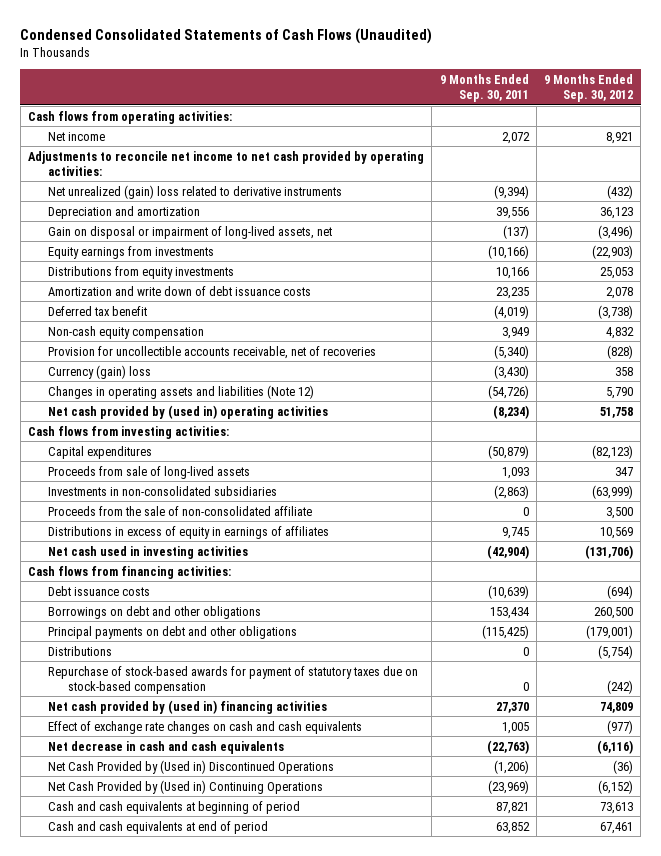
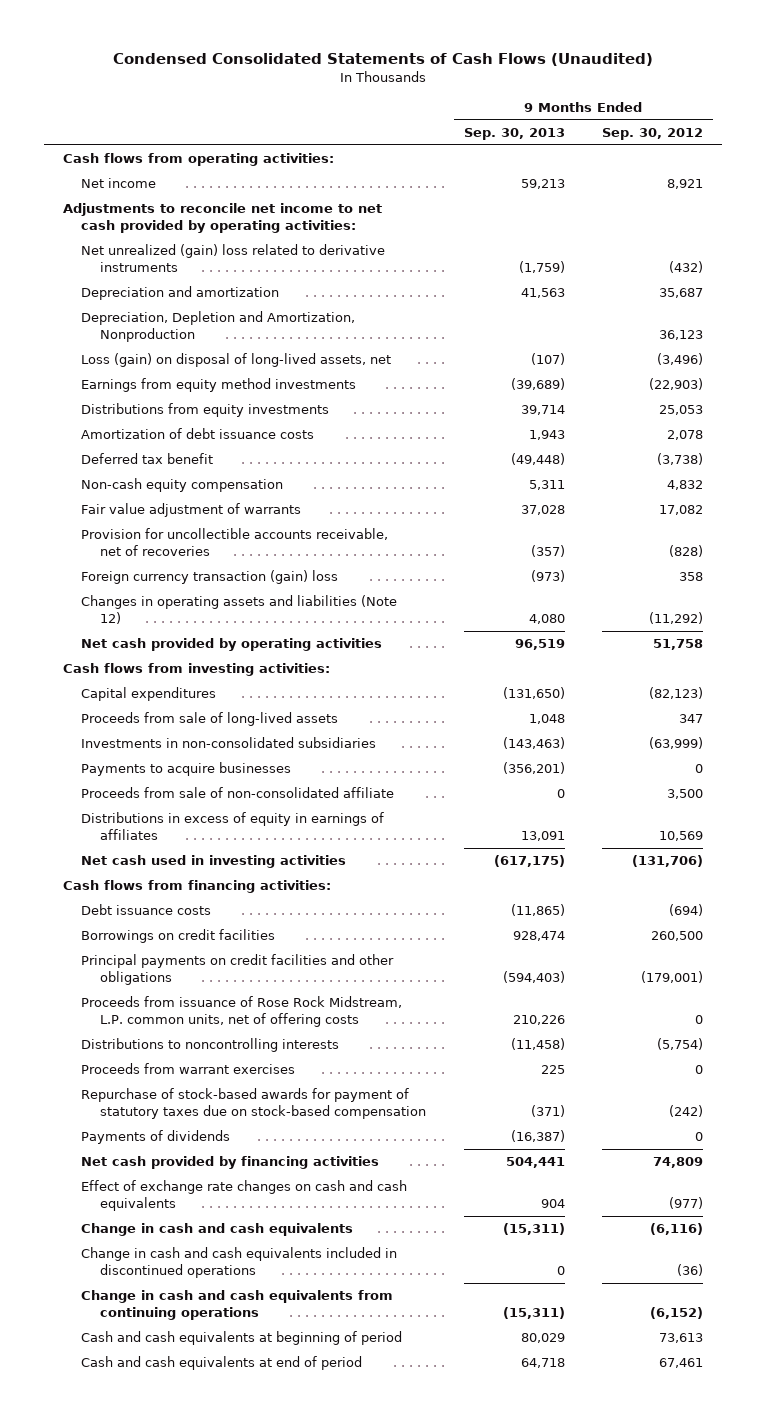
- | 9 Months Ended Sep. 30, 2011 | 9 Months Ended Sep. 30, 2012
+ | 9 Months Ended Sep. 30, 2013 | 9 Months Ended Sep. 30, 2012
- Depreciation and amortization | 39,556 | 36,123
- Gain on disposal or impairment of long-lived assets, net | (137) | (3,496)
- Equity earnings from investments | (10,166) | (22,903)
+ Depreciation and amortization | 41,563 | 35,687
+ Depreciation, Depletion and Amortization, Nonproduction | | 36,123
+ Loss (gain) on disposal of long-lived assets, net | (107) | (3,496)
+ Earnings from equity method investments | (39,689) | (22,903)
- Amortization and write down of debt issuance costs | 23,235 | 2,078
+ Amortization of debt issuance costs | 1,943 | 2,078
+ Fair value adjustment of warrants | 37,028 | 17,082
- Currency (gain) loss | (3,430) | 358
- Changes in operating assets and liabilities (Note 12) | (54,726) | 5,790
- Net cash provided by (used in) operating activities | (8,234) | 51,758
+ Foreign currency transaction (gain) loss | (973) | 358
+ Changes in operating assets and liabilities (Note 12) | 4,080 | (11,292)
+ Net cash provided by operating activities | 96,519 | 51,758
- Proceeds from the sale of non-consolidated affiliate | 0 | 3,500
+ Payments to acquire businesses | (356,201) | 0
+ Proceeds from sale of non-consolidated affiliate | 0 | 3,500
- Borrowings on debt and other obligations | 153,434 | 260,500
- Principal payments on debt and other obligations | (115,425) | (179,001)
- Distributions | 0 | (5,754)
+ Borrowings on credit facilities | 928,474 | 260,500
+ Principal payments on credit facilities and other obligations | (594,403) | (179,001)
+ Proceeds from issuance of Rose Rock Midstream, L.P. common units, net of offering costs | 210,226 | 0
+ Distributions to noncontrolling interests | (11,458) | (5,754)
+ Proceeds from warrant exercises | 225 | 0
- Net cash provided by (used in) financing activities | 27,370 | 74,809
+ Payments of dividends | (16,387) | 0
+ Net cash provided by financing activities | 504,441 | 74,809
- Net decrease in cash and cash equivalents | (22,763) | (6,116)
- Net Cash Provided by (Used in) Discontinued Operations | (1,206) | (36)
- Net Cash Provided by (Used in) Continuing Operations | (23,969) | (6,152)
+ Change in cash and cash equivalents | (15,311) | (6,116)
+ Change in cash and cash equivalents included in discontinued operations | 0 | (36)
+ Change in cash and cash equivalents from continuing operations | (15,311) | (6,152)

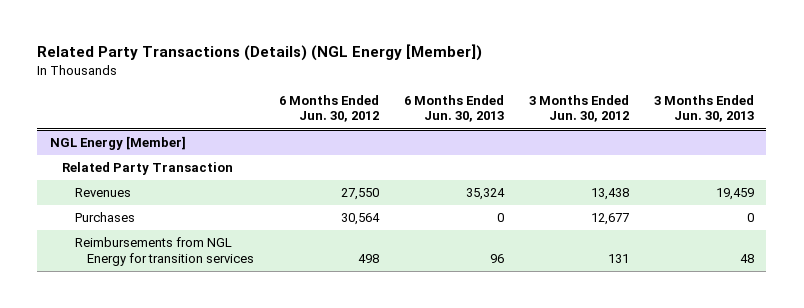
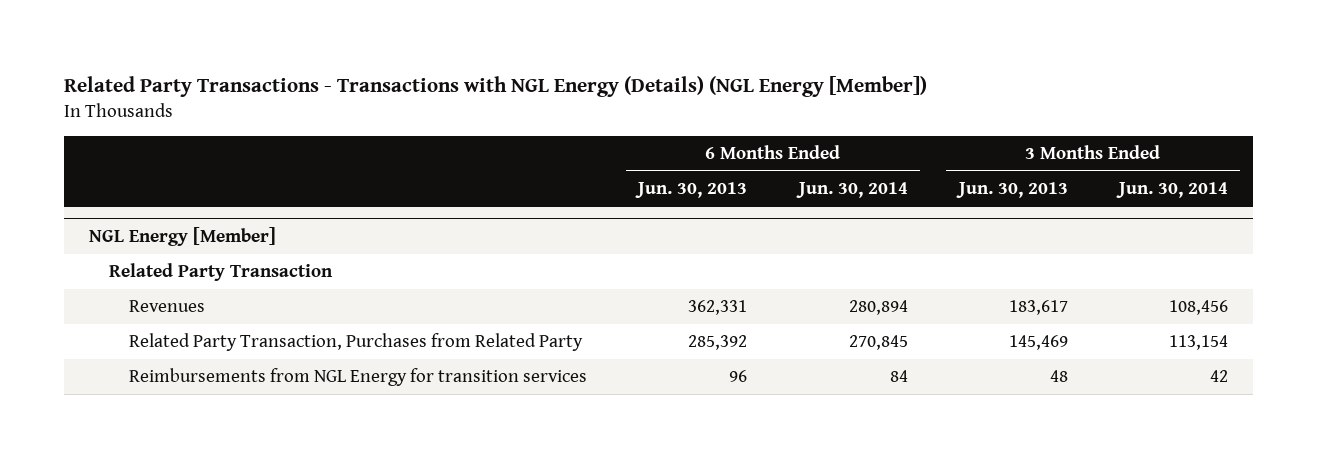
- Related Party Transactions (Details) (NGL Energy [Member])
+ Related Party Transactions - Transactions with NGL Energy (Details) (NGL Energy [Member])
- | 6 Months Ended Jun. 30, 2012 | 6 Months Ended Jun. 30, 2013 | 3 Months Ended Jun. 30, 2012 | 3 Months Ended Jun. 30, 2013
+ | 6 Months Ended Jun. 30, 2013 | 6 Months Ended Jun. 30, 2014 | 3 Months Ended Jun. 30, 2013 | 3 Months Ended Jun. 30, 2014
@ NGL Energy [Member]
- Revenues | 27,550 | 35,324 | 13,438 | 19,459
- Purchases | 30,564 | 0 | 12,677 | 0
+ Revenues | 362,331 | 280,894 | 183,617 | 108,456
+ Related Party Transaction, Purchases from Related Party | 285,392 | 270,845 | 145,469 | 113,154

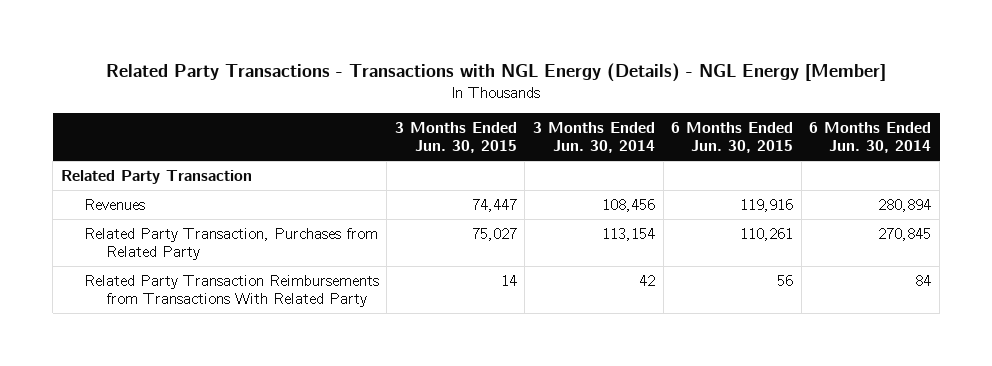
- Related Party Transactions - Transactions with NGL Energy (Details) (NGL Energy [Member])
+ Related Party Transactions - Transactions with NGL Energy (Details) - NGL Energy [Member]
- | 6 Months Ended Jun. 30, 2013 | 6 Months Ended Jun. 30, 2014 | 3 Months Ended Jun. 30, 2013 | 3 Months Ended Jun. 30, 2014
+ | 3 Months Ended Jun. 30, 2015 | 3 Months Ended Jun. 30, 2014 | 6 Months Ended Jun. 30, 2015 | 6 Months Ended Jun. 30, 2014
- NGL Energy [Member]
- Reimbursements from NGL Energy for transition services | 96 | 84 | 48 | 42
+ Related Party Transaction Reimbursements from Transactions With Related Party | 14 | 42 | 56 | 84

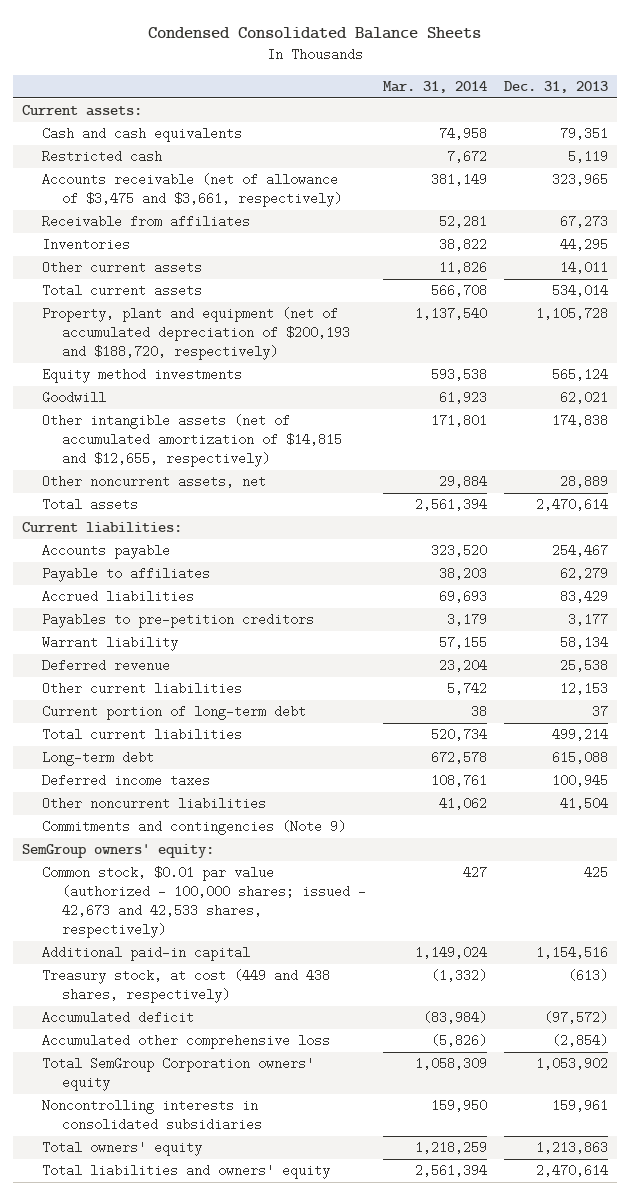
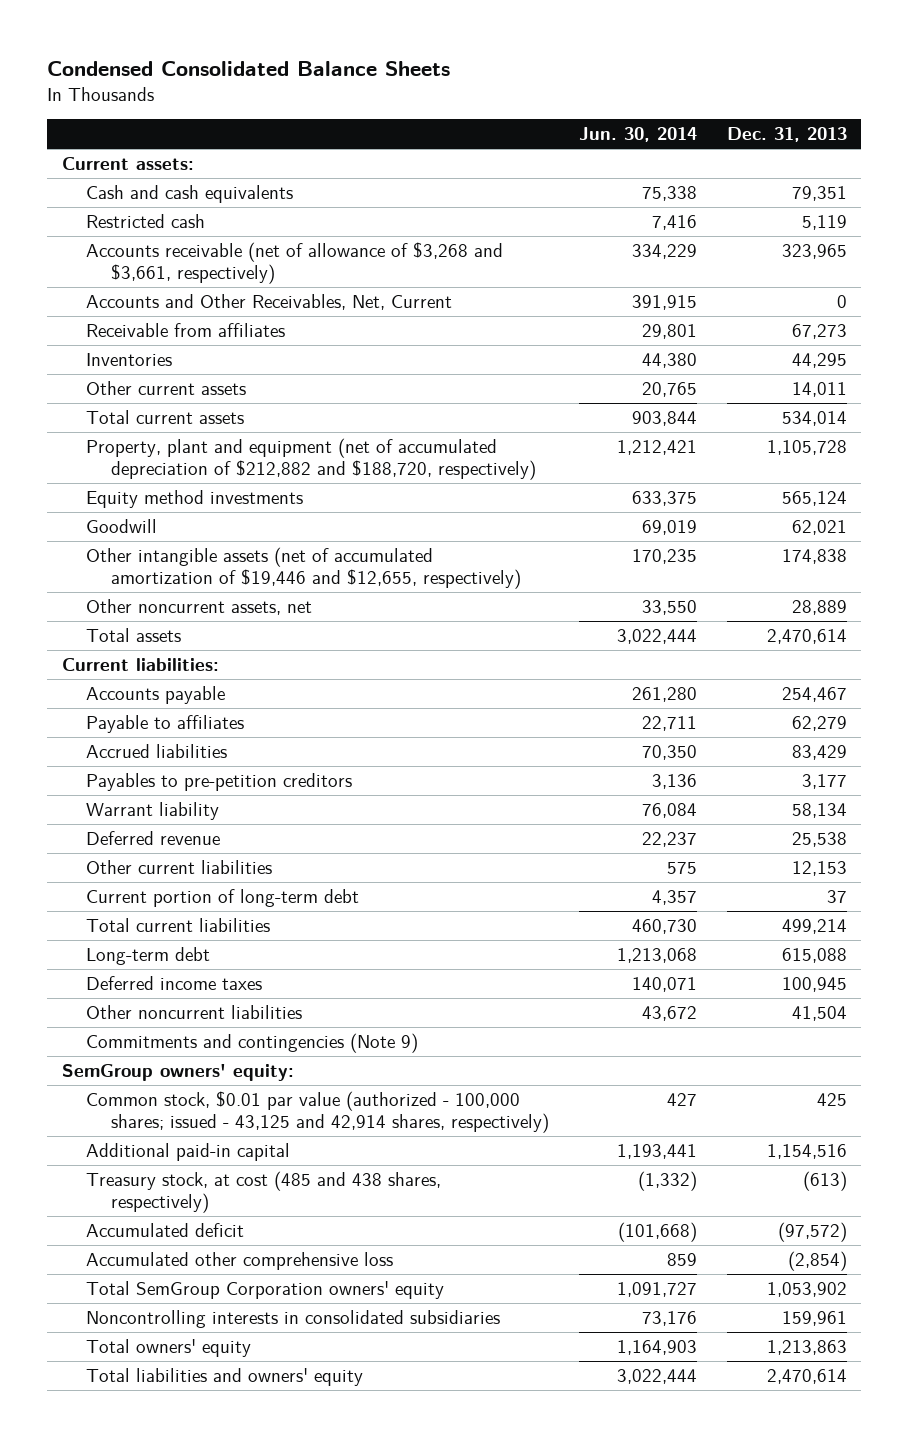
- | Mar. 31, 2014 | Dec. 31, 2013
+ | Jun. 30, 2014 | Dec. 31, 2013
- Accounts receivable (net of allowance of $3,475 and $3,661, respectively) | 381,149 | 323,965
+ Accounts receivable (net of allowance of $3,268 and $3,661, respectively) | 334,229 | 323,965
+ Accounts and Other Receivables, Net, Current | 391,915 | 0
- Property, plant and equipment (net of accumulated depreciation of $200,193 and $188,720, respectively) | 1,137,540 | 1,105,728
+ Property, plant and equipment (net of accumulated depreciation of $212,882 and $188,720, respectively) | 1,212,421 | 1,105,728
- Other intangible assets (net of accumulated amortization of $14,815 and $12,655, respectively) | 171,801 | 174,838
+ Other intangible assets (net of accumulated amortization of $19,446 and $12,655, respectively) | 170,235 | 174,838
- Common stock, $0.01 par value (authorized - 100,000 shares; issued - 42,673 and 42,533 shares, respectively) | 427 | 425
+ Common stock, $0.01 par value (authorized - 100,000 shares; issued - 43,125 and 42,914 shares, respectively) | 427 | 425
- Treasury stock, at cost (449 and 438 shares, respectively) | (1,332) | (613)
+ Treasury stock, at cost (485 and 438 shares, respectively) | (1,332) | (613)

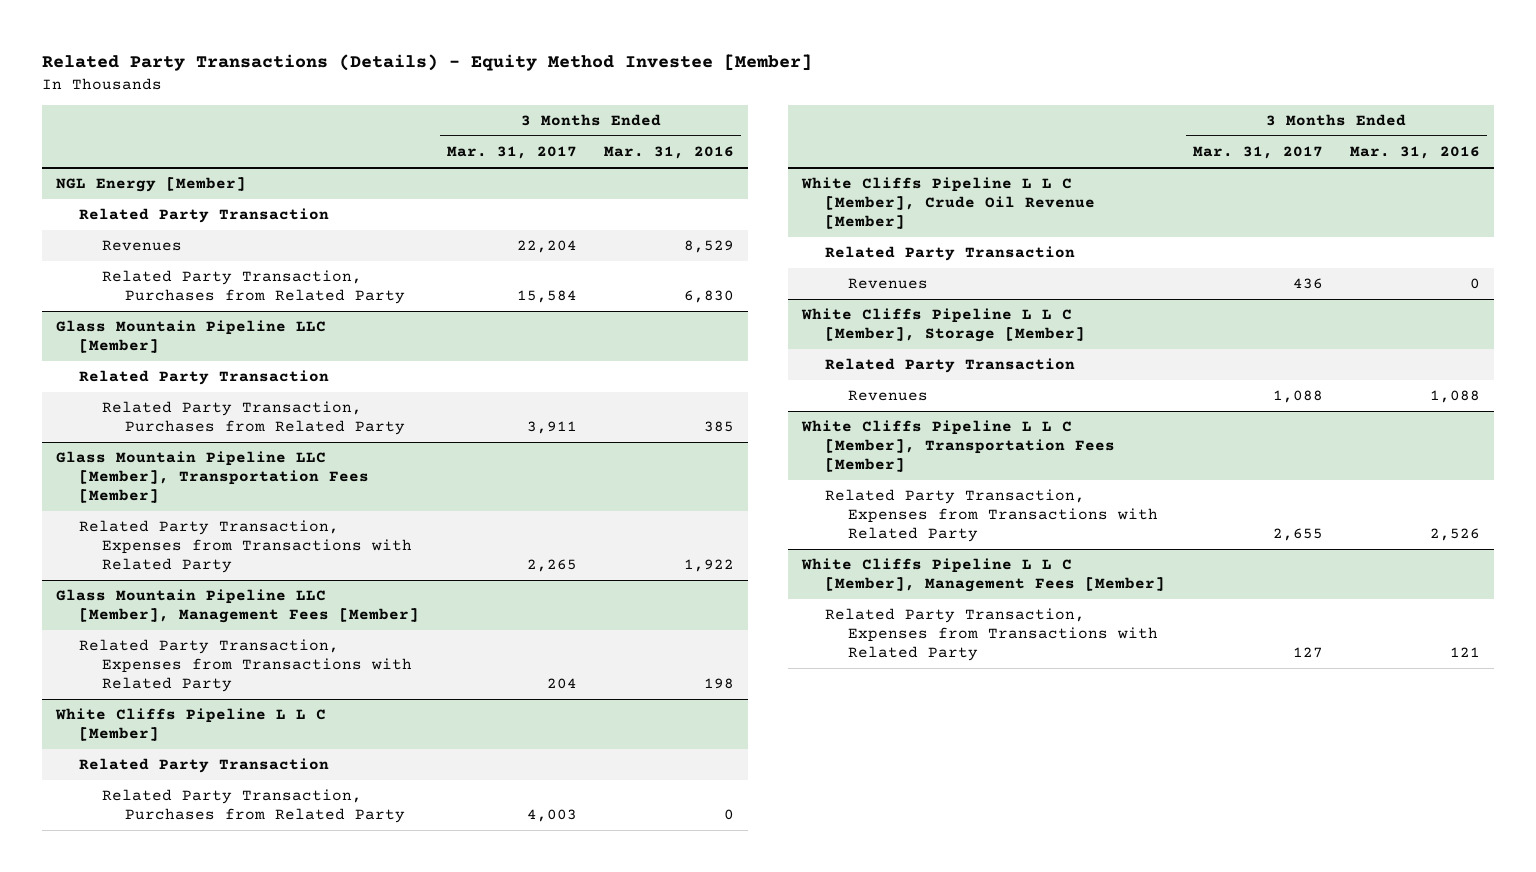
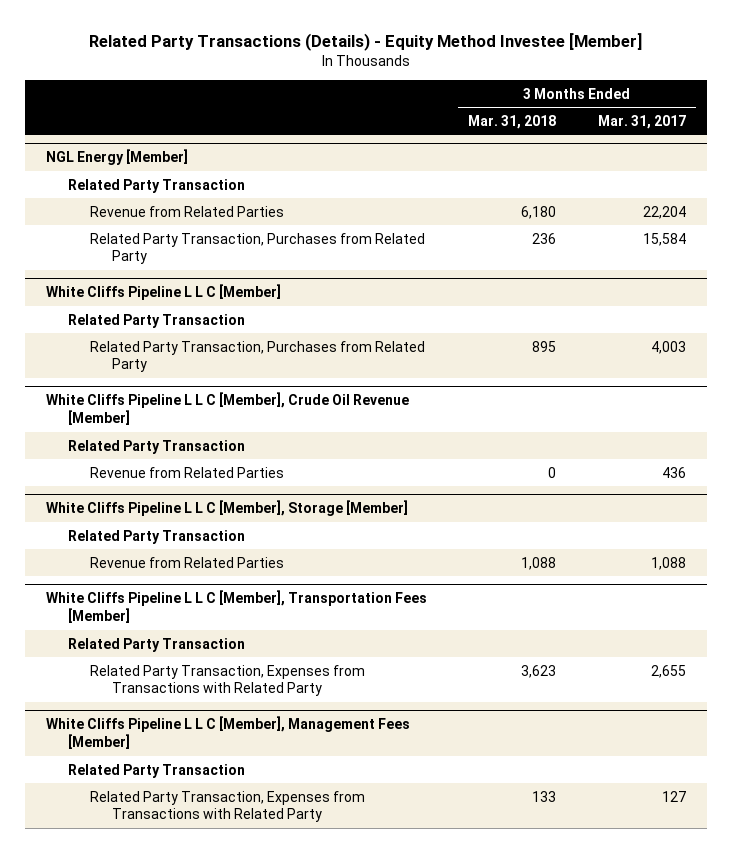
- | 3 Months Ended Mar. 31, 2017 | 3 Months Ended Mar. 31, 2016
+ | 3 Months Ended Mar. 31, 2018 | 3 Months Ended Mar. 31, 2017
@ NGL Energy [Member]
- Revenues | 22,204 | 8,529
+ Revenue from Related Parties | 6,180 | 22,204
- Glass Mountain Pipeline LLC [Member]
- Related Party Transaction
- Related Party Transaction, Purchases from Related Party | 3,911 | 385
- Glass Mountain Pipeline LLC [Member], Transportation Fees [Member]
- Related Party Transaction, Expenses from Transactions with Related Party | 2,265 | 1,922
- Glass Mountain Pipeline LLC [Member], Management Fees [Member]
- Related Party Transaction, Expenses from Transactions with Related Party | 204 | 198
@ White Cliffs Pipeline L L C [Member], Crude Oil Revenue [Member]
- Revenues | 436 | 0
+ Revenue from Related Parties | 0 | 436
@ White Cliffs Pipeline L L C [Member], Storage [Member]
- Revenues | 1,088 | 1,088
+ Revenue from Related Parties | 1,088 | 1,088
@ White Cliffs Pipeline L L C [Member], Transportation Fees [Member]
+ Related Party Transaction
@ White Cliffs Pipeline L L C [Member], Management Fees [Member]
+ Related Party Transaction

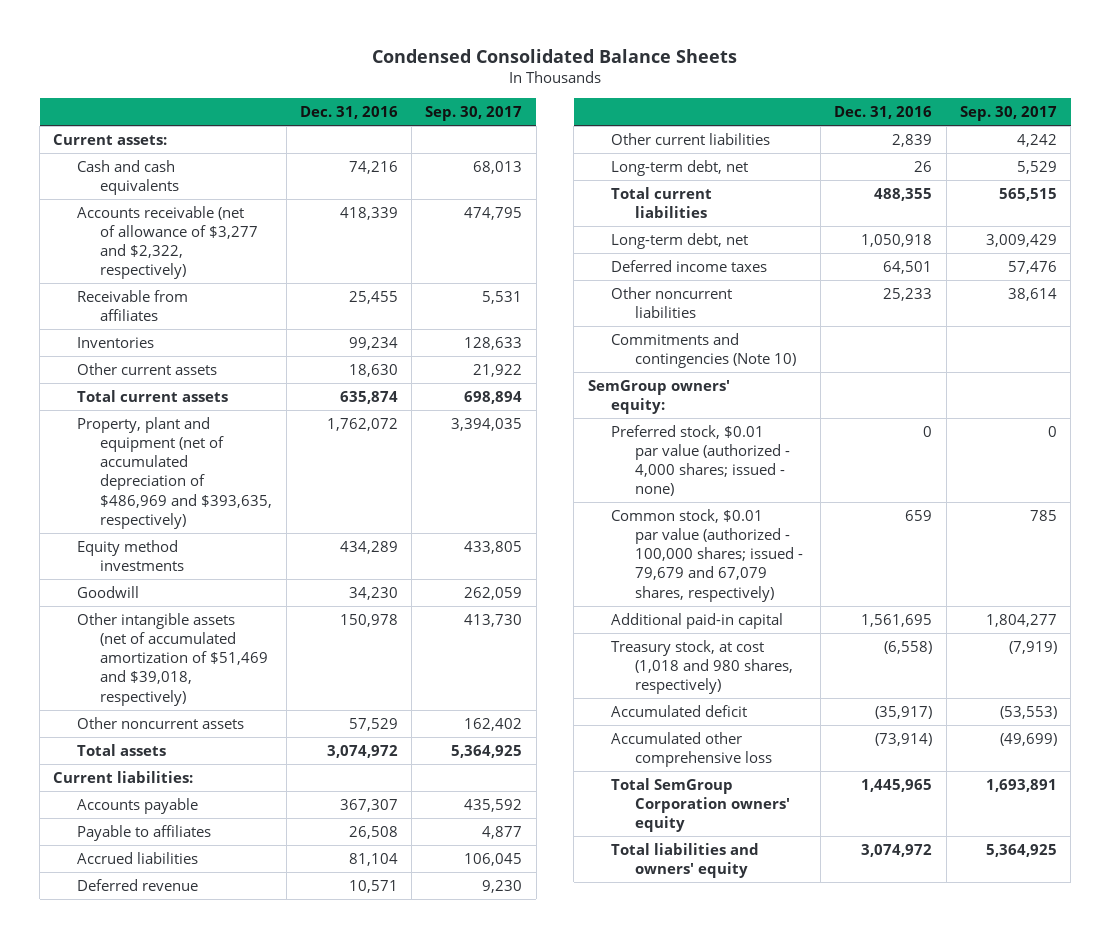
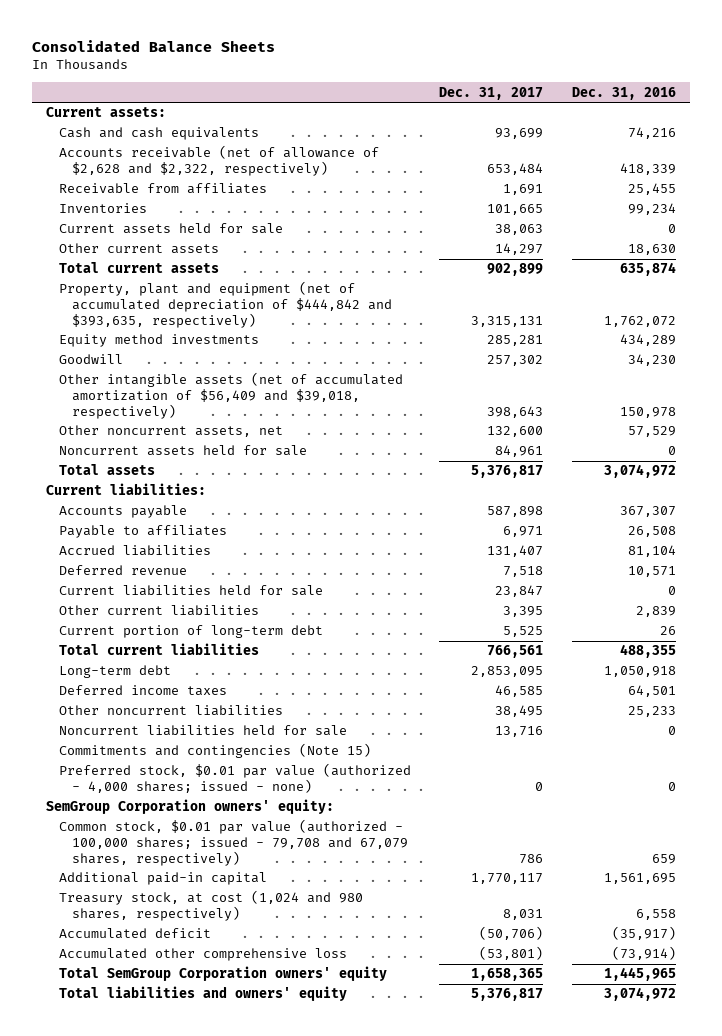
- Condensed Consolidated Balance Sheets
+ Consolidated Balance Sheets
- | Dec. 31, 2016 | Sep. 30, 2017
+ | Dec. 31, 2017 | Dec. 31, 2016
- Accounts receivable (net of allowance of $3,277 and $2,322, respectively) | 418,339 | 474,795
+ Accounts receivable (net of allowance of $2,628 and $2,322, respectively) | 653,484 | 418,339
+ Current assets held for sale | 38,063 | 0
- Property, plant and equipment (net of accumulated depreciation of $486,969 and $393,635, respectively) | 1,762,072 | 3,394,035
+ Property, plant and equipment (net of accumulated depreciation of $444,842 and $393,635, respectively) | 3,315,131 | 1,762,072
- Other intangible assets (net of accumulated amortization of $51,469 and $39,018, respectively) | 150,978 | 413,730
- Other noncurrent assets | 57,529 | 162,402
+ Other intangible assets (net of accumulated amortization of $56,409 and $39,018, respectively) | 398,643 | 150,978
+ Other noncurrent assets, net | 132,600 | 57,529
+ Noncurrent assets held for sale | 84,961 | 0
+ Current liabilities held for sale | 23,847 | 0
- Long-term debt, net | 26 | 5,529
+ Current portion of long-term debt | 5,525 | 26
- Long-term debt, net | 1,050,918 | 3,009,429
+ Long-term debt | 2,853,095 | 1,050,918
- Commitments and contingencies (Note 10)
- SemGroup owners' equity:
+ Noncurrent liabilities held for sale | 13,716 | 0
+ Commitments and contingencies (Note 15)
- Common stock, $0.01 par value (authorized - 100,000 shares; issued - 79,679 and 67,079 shares, respectively) | 659 | 785
+ SemGroup Corporation owners' equity:
+ Common stock, $0.01 par value (authorized - 100,000 shares; issued - 79,708 and 67,079 shares, respectively) | 786 | 659
- Treasury stock, at cost (1,018 and 980 shares, respectively) | (6,558) | (7,919)
+ Treasury stock, at cost (1,024 and 980 shares, respectively) | 8,031 | 6,558

